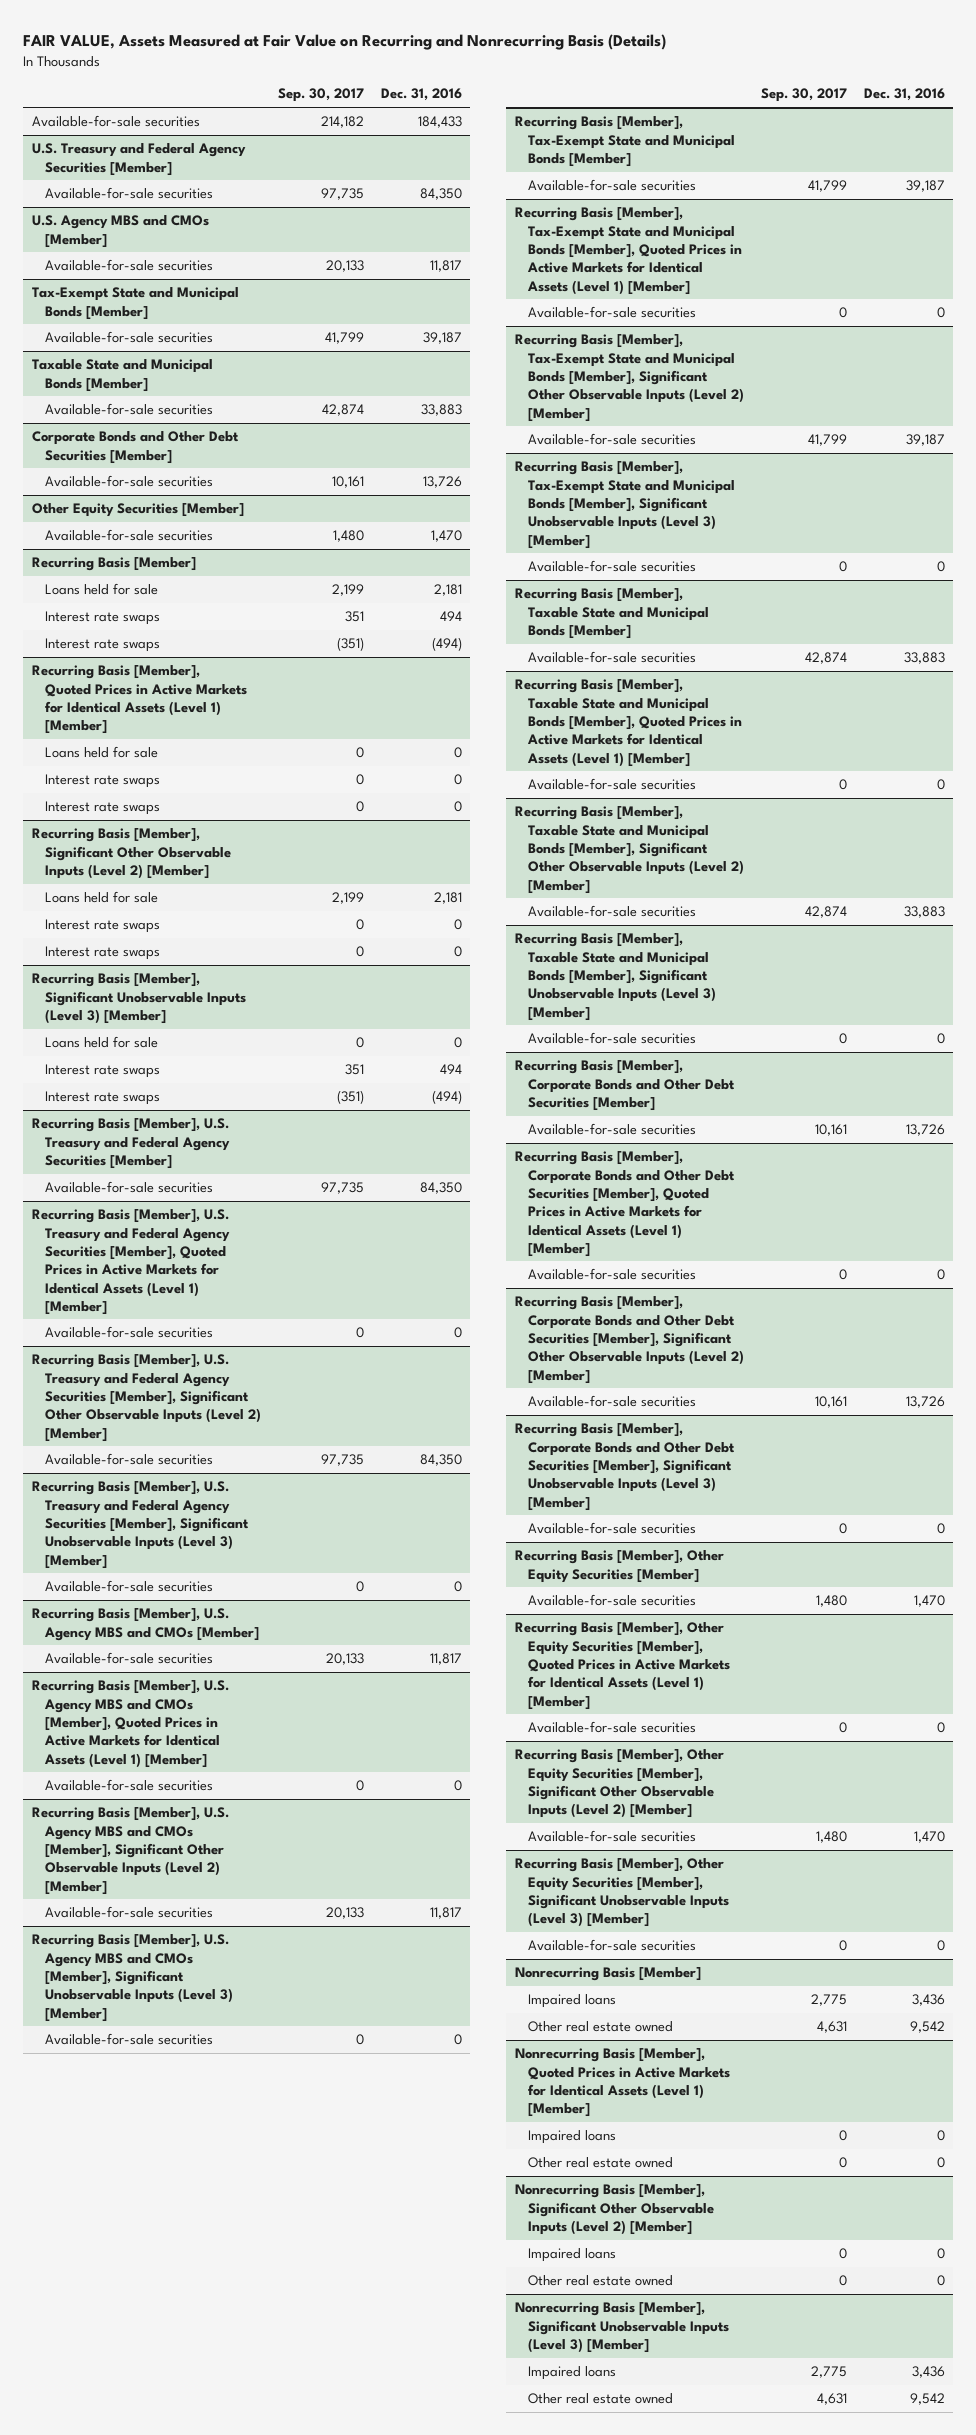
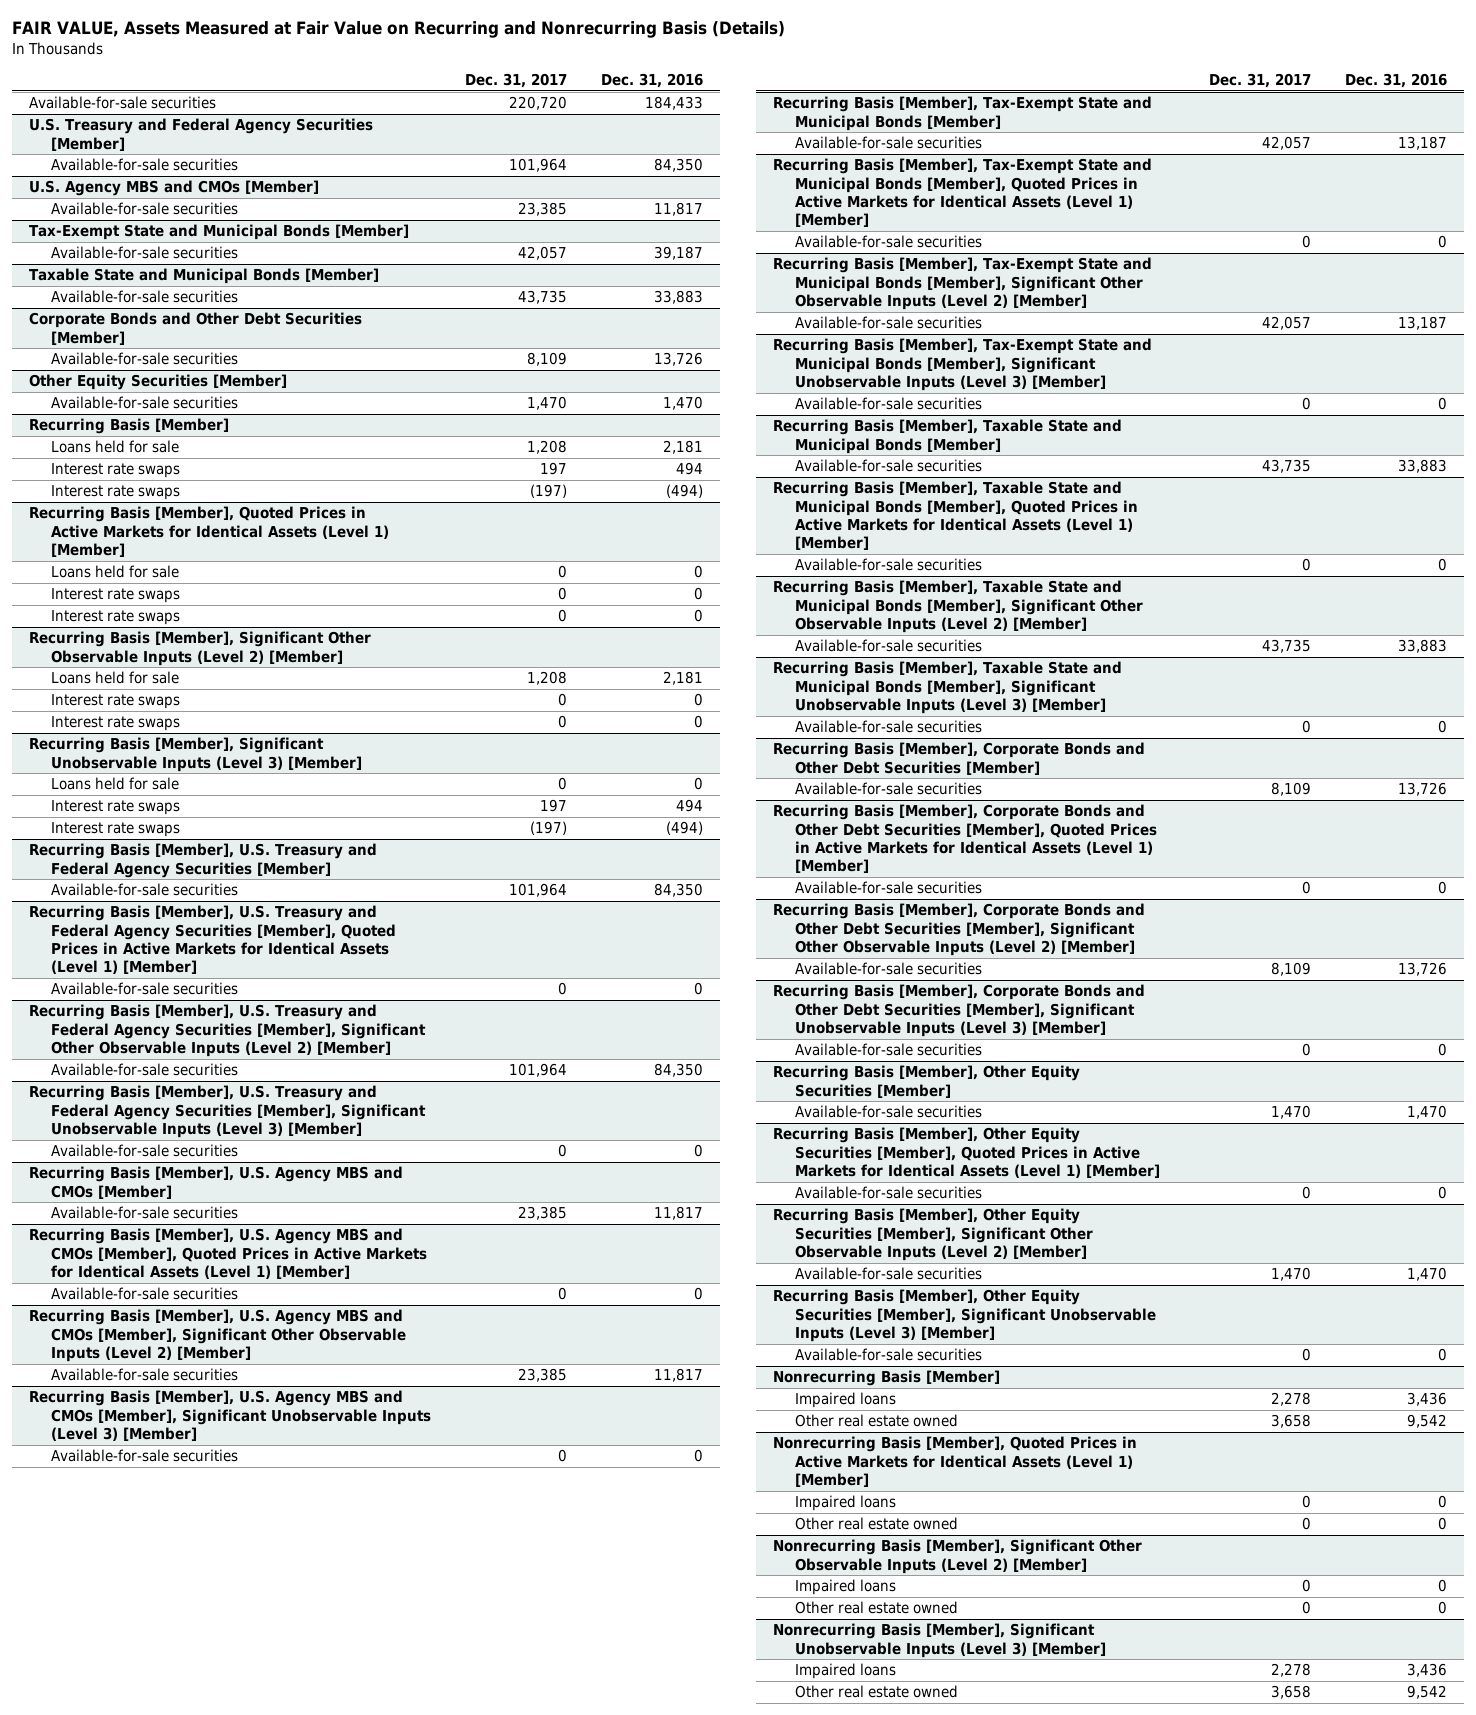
- | Sep. 30, 2017 | Dec. 31, 2016
+ | Dec. 31, 2017 | Dec. 31, 2016
@ Recurring Basis [Member], Tax-Exempt State and Municipal Bonds [Member]
- Available-for-sale securities | 41,799 | 39,187
+ Available-for-sale securities | 42,057 | 13,187
@ Recurring Basis [Member], Tax-Exempt State and Municipal Bonds [Member], Significant Other Observable Inputs (Level 2) [Member]
- Available-for-sale securities | 41,799 | 39,187
+ Available-for-sale securities | 42,057 | 13,187

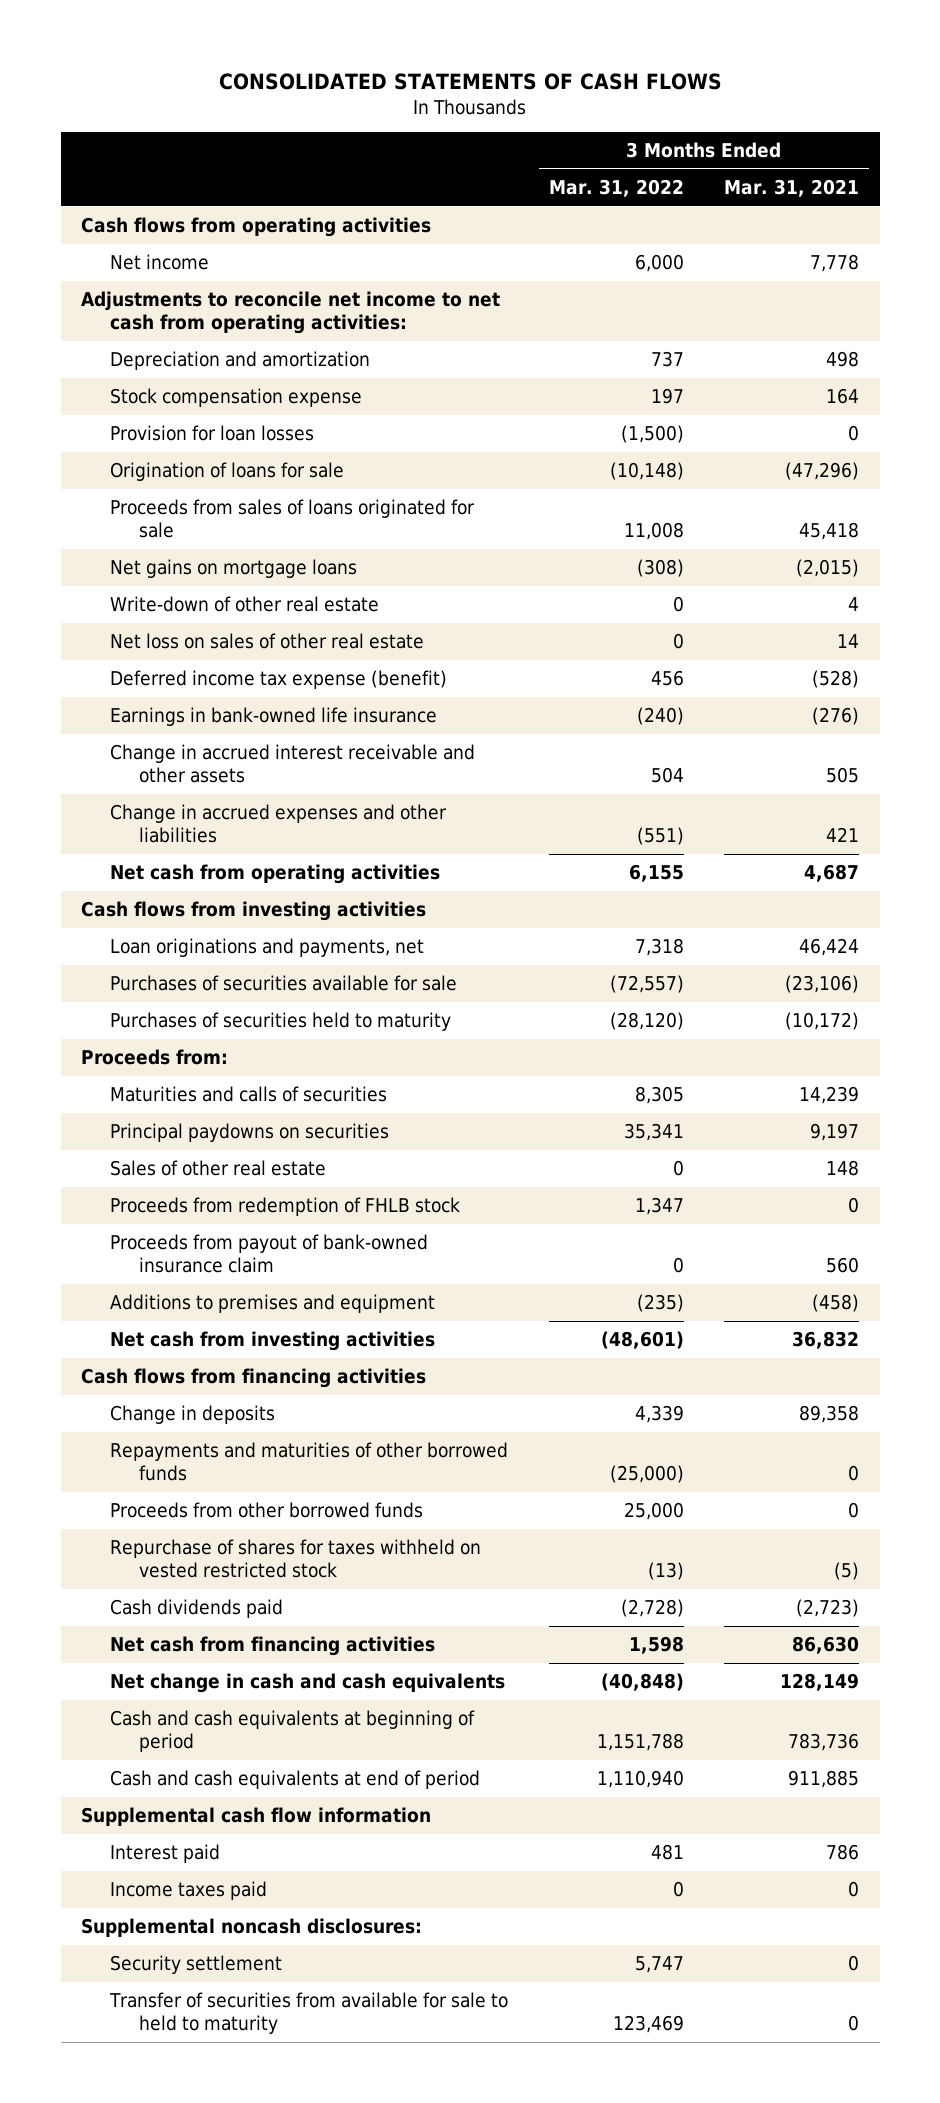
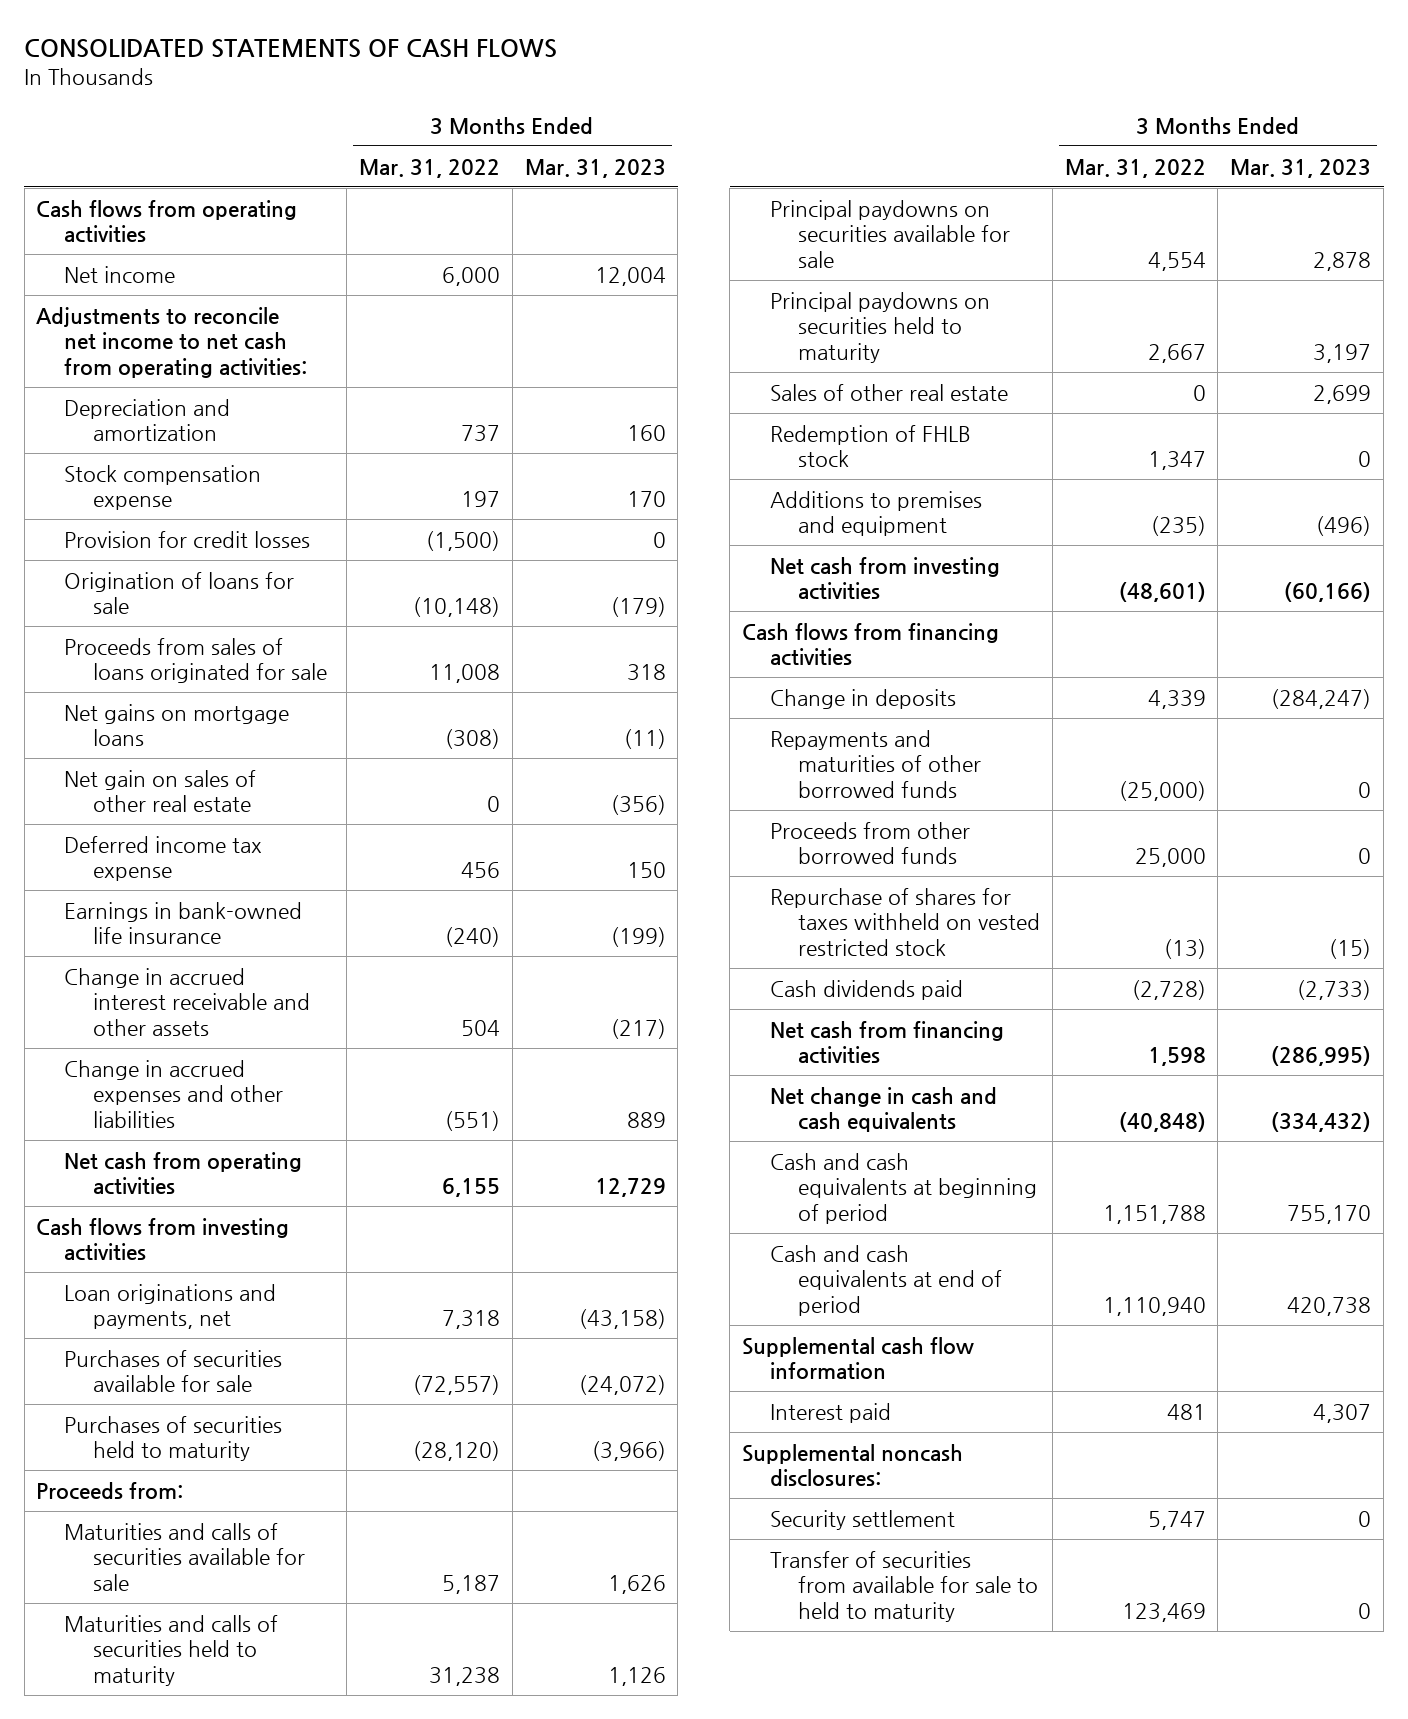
- | 3 Months Ended Mar. 31, 2022 | 3 Months Ended Mar. 31, 2021
+ | 3 Months Ended Mar. 31, 2022 | 3 Months Ended Mar. 31, 2023
- Provision for loan losses | (1,500) | 0
+ Provision for credit losses | (1,500) | 0
- Write-down of other real estate | 0 | 4
- Net loss on sales of other real estate | 0 | 14
- Deferred income tax expense (benefit) | 456 | (528)
+ Net gain on sales of other real estate | 0 | (356)
+ Deferred income tax expense | 456 | 150
- Maturities and calls of securities | 8,305 | 14,239
- Principal paydowns on securities | 35,341 | 9,197
+ Maturities and calls of securities available for sale | 5,187 | 1,626
+ Maturities and calls of securities held to maturity | 31,238 | 1,126
+ Principal paydowns on securities available for sale | 4,554 | 2,878
+ Principal paydowns on securities held to maturity | 2,667 | 3,197
- Proceeds from redemption of FHLB stock | 1,347 | 0
- Proceeds from payout of bank-owned insurance claim | 0 | 560
+ Redemption of FHLB stock | 1,347 | 0
- Income taxes paid | 0 | 0

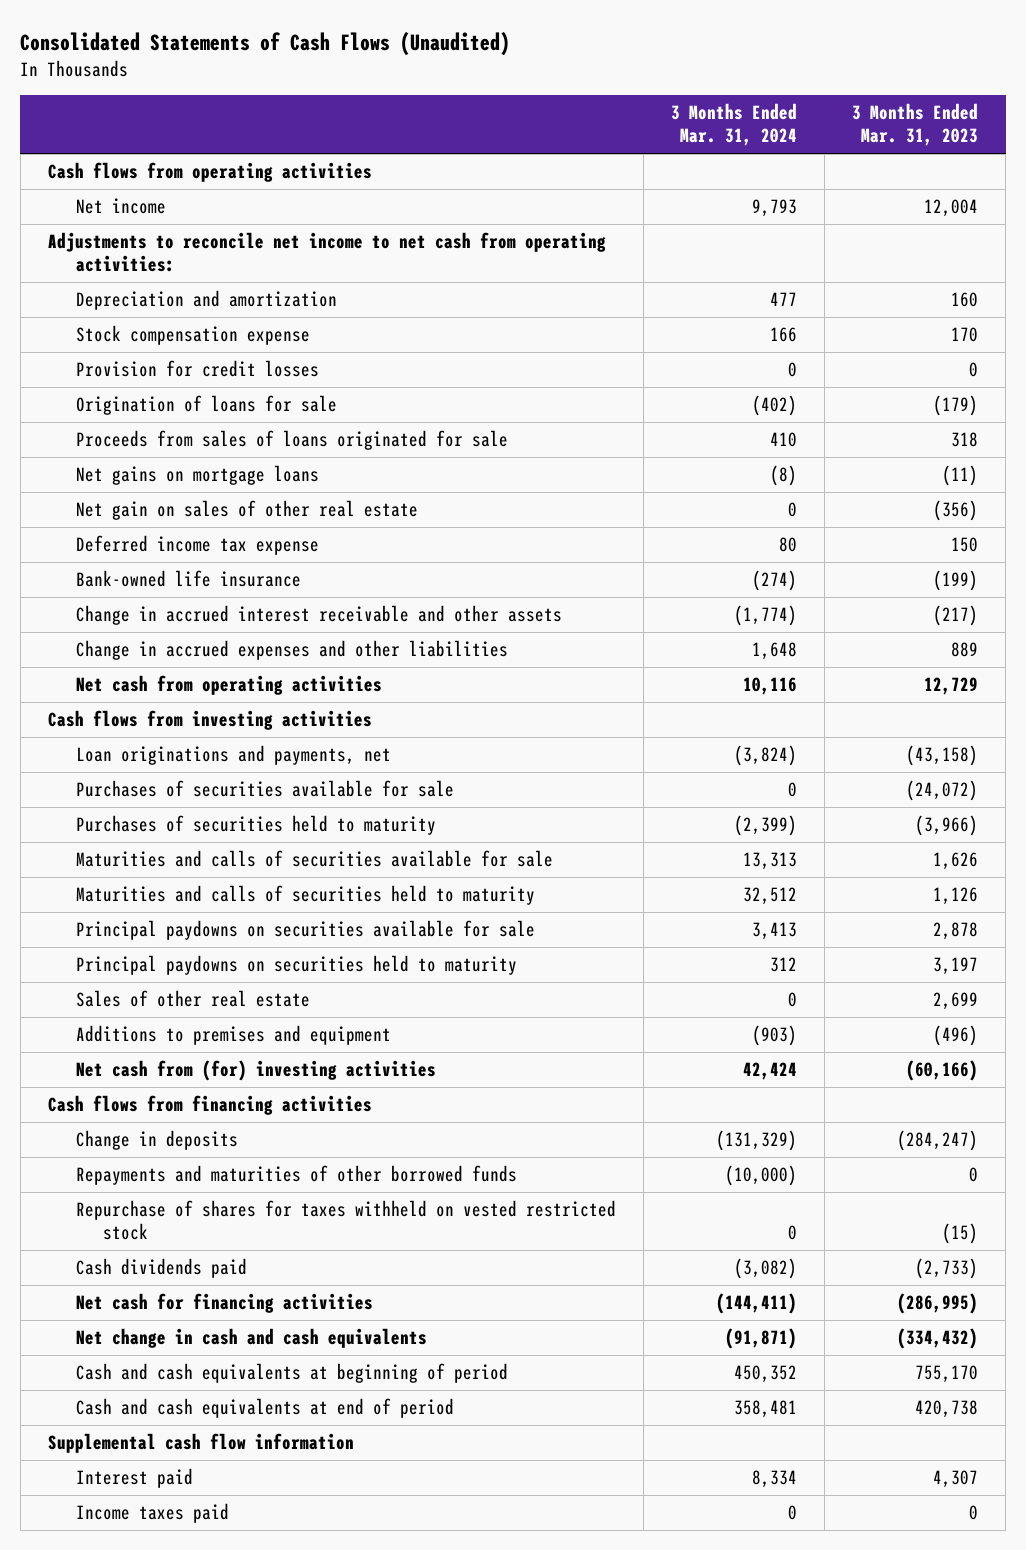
- CONSOLIDATED STATEMENTS OF CASH FLOWS
+ Consolidated Statements of Cash Flows (Unaudited)
- | 3 Months Ended Mar. 31, 2022 | 3 Months Ended Mar. 31, 2023
+ | 3 Months Ended Mar. 31, 2024 | 3 Months Ended Mar. 31, 2023
- Earnings in bank-owned life insurance | (240) | (199)
+ Bank-owned life insurance | (274) | (199)
- Proceeds from:
- Redemption of FHLB stock | 1,347 | 0
- Net cash from investing activities | (48,601) | (60,166)
+ Net cash from (for) investing activities | 42,424 | (60,166)
- Proceeds from other borrowed funds | 25,000 | 0
- Net cash from financing activities | 1,598 | (286,995)
+ Net cash for financing activities | (144,411) | (286,995)
- Supplemental noncash disclosures:
- Security settlement | 5,747 | 0
- Transfer of securities from available for sale to held to maturity | 123,469 | 0
+ Income taxes paid | 0 | 0

